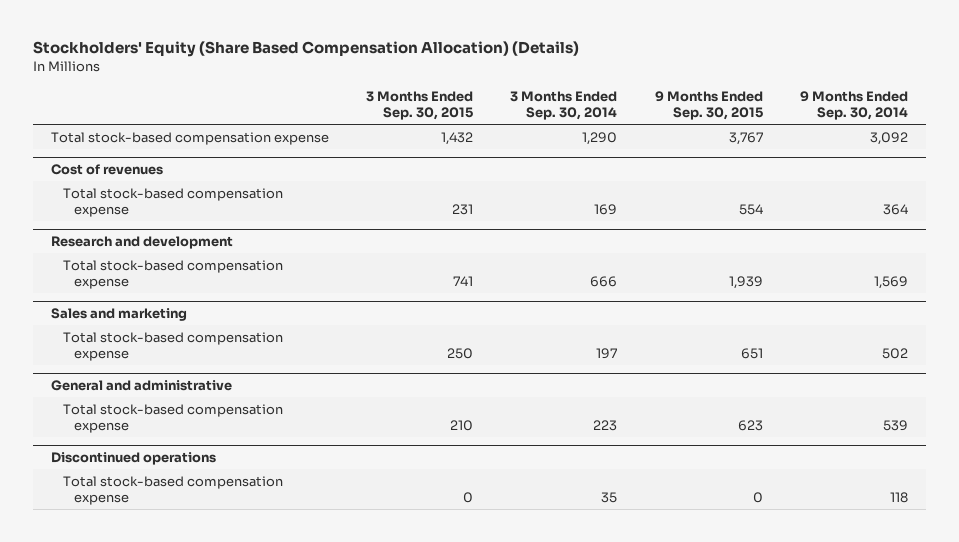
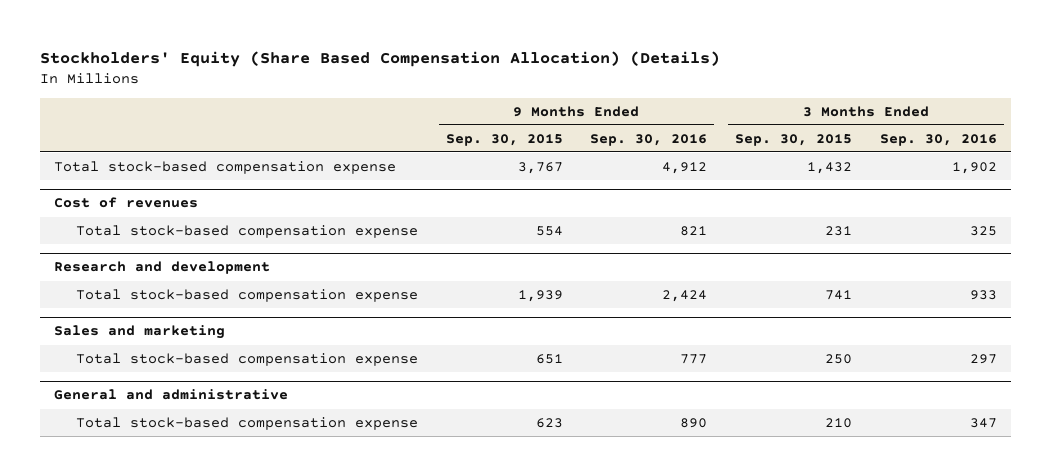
- | 3 Months Ended Sep. 30, 2015 | 3 Months Ended Sep. 30, 2014 | 9 Months Ended Sep. 30, 2015 | 9 Months Ended Sep. 30, 2014
+ | 9 Months Ended Sep. 30, 2015 | 9 Months Ended Sep. 30, 2016 | 3 Months Ended Sep. 30, 2015 | 3 Months Ended Sep. 30, 2016
- Discontinued operations
- Total stock-based compensation expense | 0 | 35 | 0 | 118

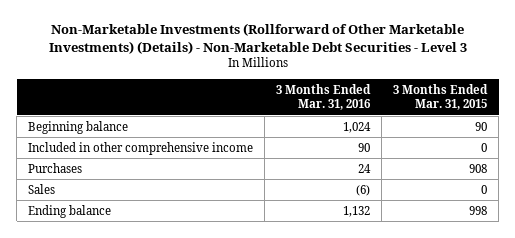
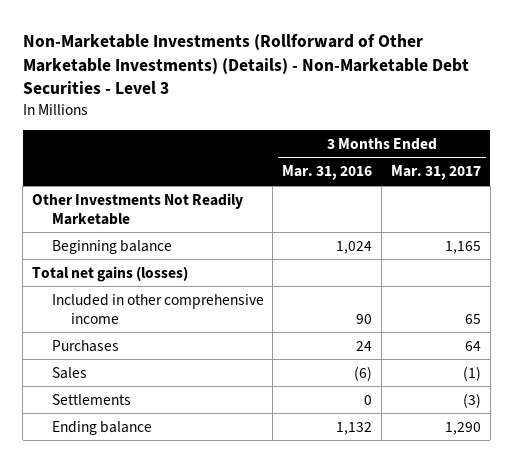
- | 3 Months Ended Mar. 31, 2016 | 3 Months Ended Mar. 31, 2015
+ | 3 Months Ended Mar. 31, 2016 | 3 Months Ended Mar. 31, 2017
+ Other Investments Not Readily Marketable
+ Total net gains (losses)
+ Settlements | 0 | (3)

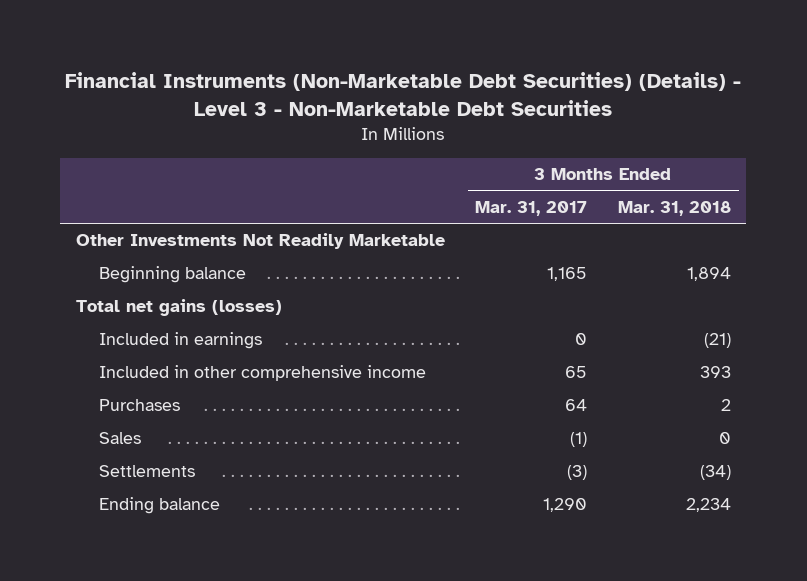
- Non-Marketable Investments (Rollforward of Other Marketable Investments) (Details) - Non-Marketable Debt Securities - Level 3
+ Financial Instruments (Non-Marketable Debt Securities) (Details) - Level 3 - Non-Marketable Debt Securities
- | 3 Months Ended Mar. 31, 2016 | 3 Months Ended Mar. 31, 2017
+ | 3 Months Ended Mar. 31, 2017 | 3 Months Ended Mar. 31, 2018
+ Included in earnings | 0 | (21)

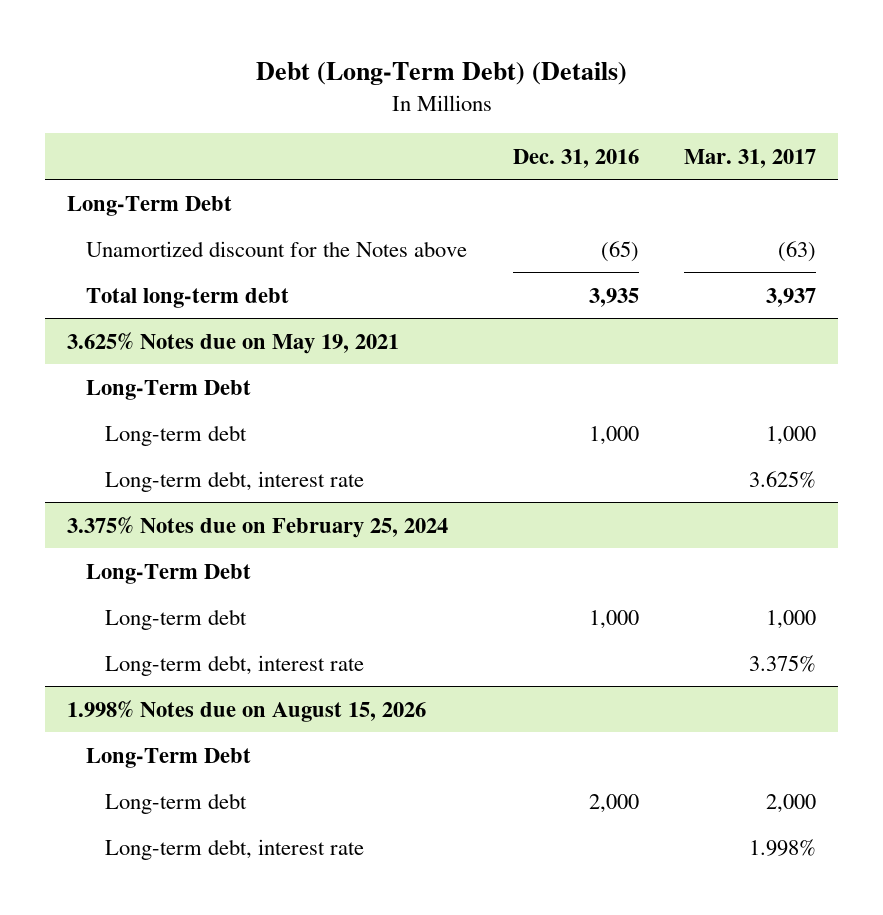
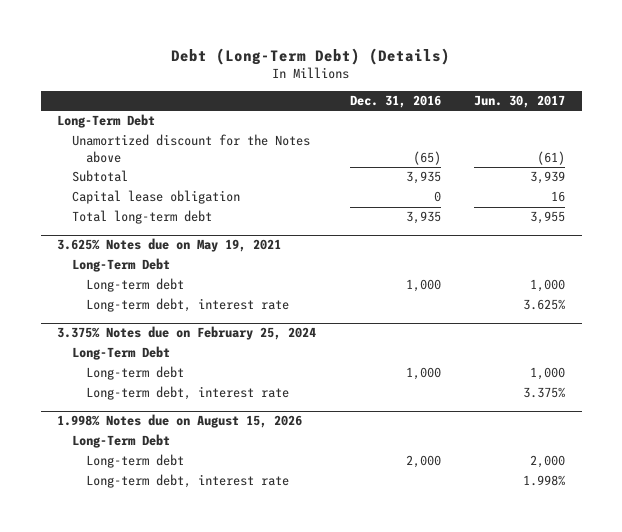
- | Dec. 31, 2016 | Mar. 31, 2017
+ | Dec. 31, 2016 | Jun. 30, 2017
+ Subtotal | 3,935 | 3,939
+ Capital lease obligation | 0 | 16

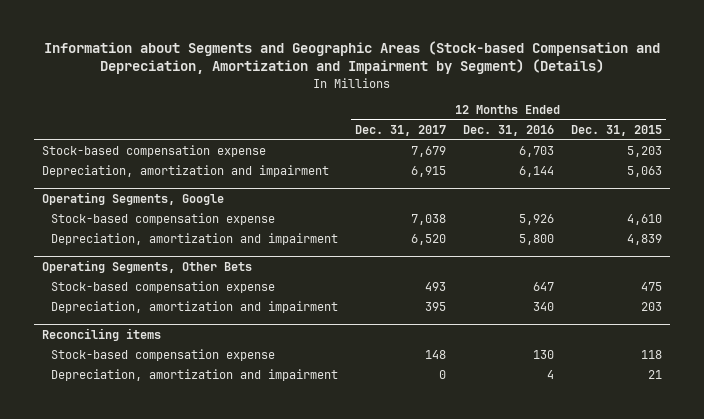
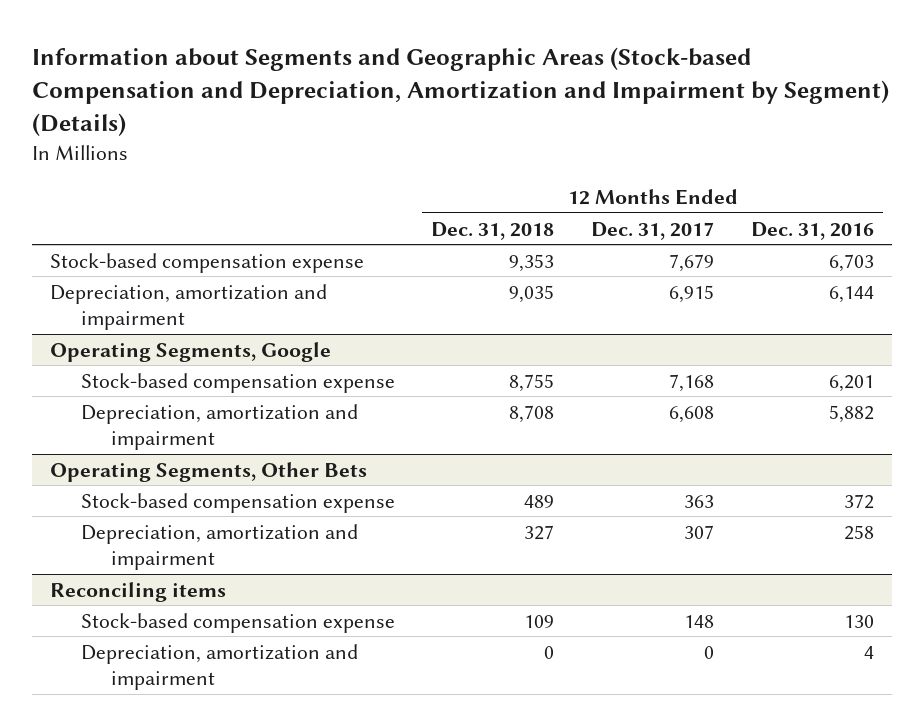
- | 12 Months Ended Dec. 31, 2017 | 12 Months Ended Dec. 31, 2016 | 12 Months Ended Dec. 31, 2015
+ | 12 Months Ended Dec. 31, 2018 | 12 Months Ended Dec. 31, 2017 | 12 Months Ended Dec. 31, 2016
@ Operating Segments, Google
- Stock-based compensation expense | 7,038 | 5,926 | 4,610
- Depreciation, amortization and impairment | 6,520 | 5,800 | 4,839
+ Stock-based compensation expense | 8,755 | 7,168 | 6,201
+ Depreciation, amortization and impairment | 8,708 | 6,608 | 5,882
@ Operating Segments, Other Bets
- Stock-based compensation expense | 493 | 647 | 475
- Depreciation, amortization and impairment | 395 | 340 | 203
+ Stock-based compensation expense | 489 | 363 | 372
+ Depreciation, amortization and impairment | 327 | 307 | 258

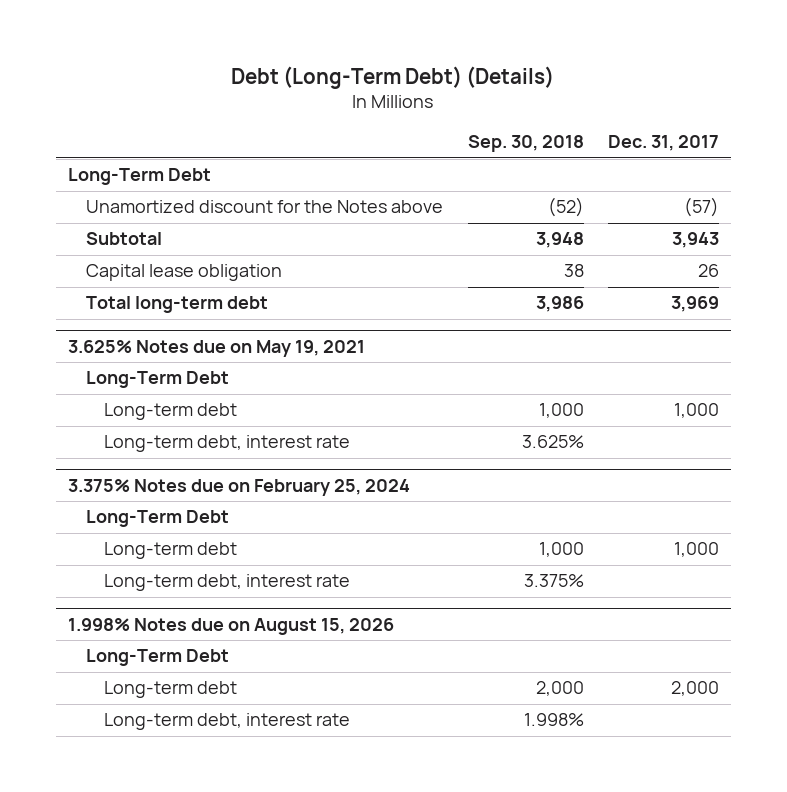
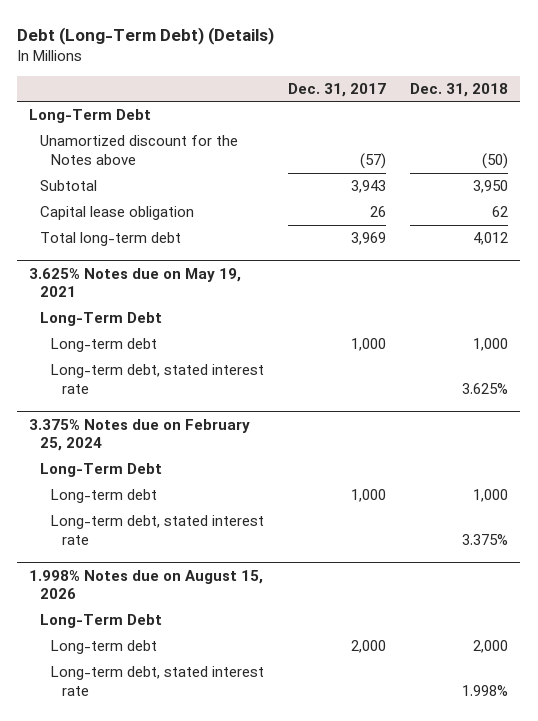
- | Sep. 30, 2018 | Dec. 31, 2017
+ | Dec. 31, 2017 | Dec. 31, 2018
@ 3.625% Notes due on May 19, 2021
- Long-term debt, interest rate | 3.625% |
+ Long-term debt, stated interest rate | | 3.625%
@ 3.375% Notes due on February 25, 2024
- Long-term debt, interest rate | 3.375% |
+ Long-term debt, stated interest rate | | 3.375%
@ 1.998% Notes due on August 15, 2026
- Long-term debt, interest rate | 1.998% |
+ Long-term debt, stated interest rate | | 1.998%

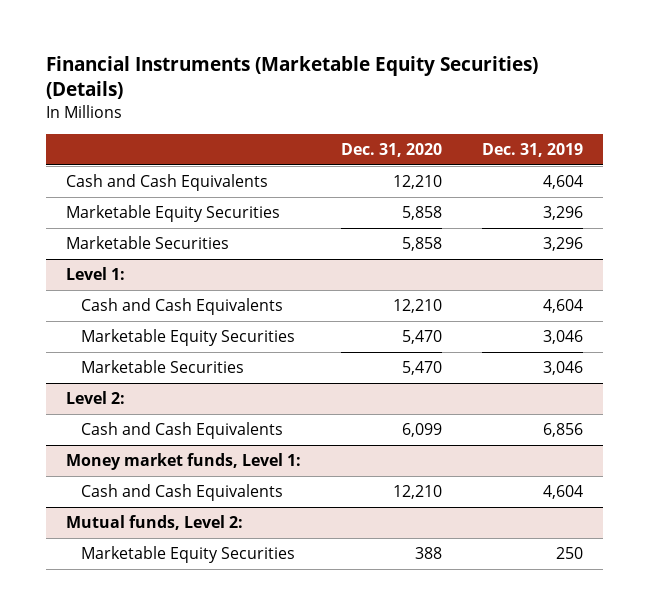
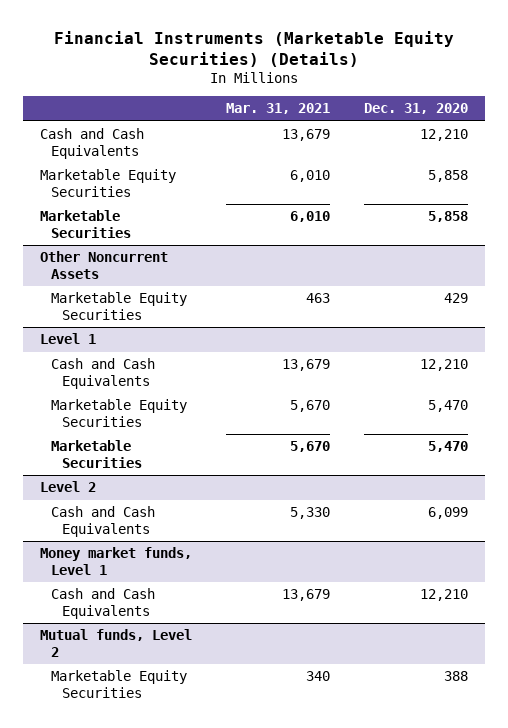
- | Dec. 31, 2020 | Dec. 31, 2019
+ | Mar. 31, 2021 | Dec. 31, 2020
- Level 1:
+ Other Noncurrent Assets
+ Marketable Equity Securities | 463 | 429
+ Level 1
- Level 2:
+ Level 2
- Money market funds, Level 1:
+ Money market funds, Level 1
- Mutual funds, Level 2:
+ Mutual funds, Level 2

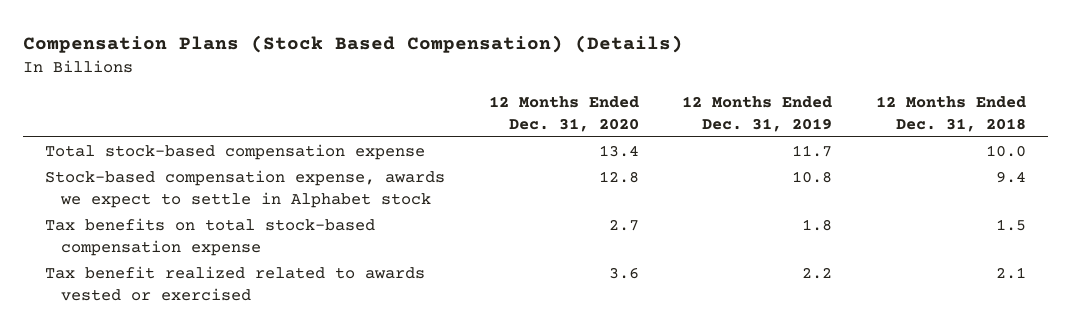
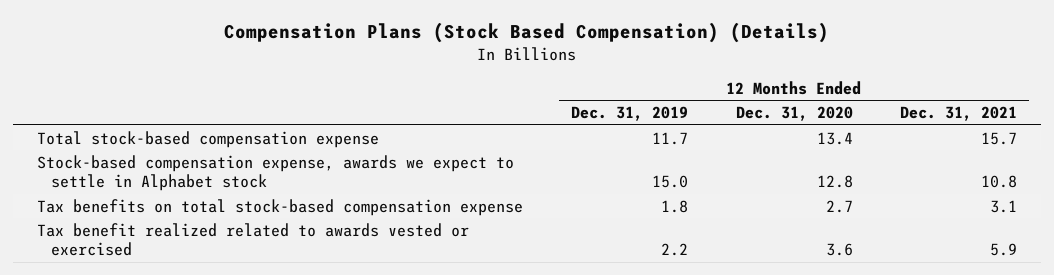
- | 12 Months Ended Dec. 31, 2020 | 12 Months Ended Dec. 31, 2019 | 12 Months Ended Dec. 31, 2018
+ | 12 Months Ended Dec. 31, 2019 | 12 Months Ended Dec. 31, 2020 | 12 Months Ended Dec. 31, 2021
- Stock-based compensation expense, awards we expect to settle in Alphabet stock | 12.8 | 10.8 | 9.4
+ Stock-based compensation expense, awards we expect to settle in Alphabet stock | 15.0 | 12.8 | 10.8

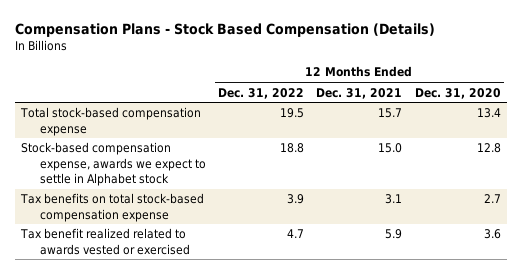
- Compensation Plans (Stock Based Compensation) (Details)
+ Compensation Plans - Stock Based Compensation (Details)
- | 12 Months Ended Dec. 31, 2019 | 12 Months Ended Dec. 31, 2020 | 12 Months Ended Dec. 31, 2021
+ | 12 Months Ended Dec. 31, 2022 | 12 Months Ended Dec. 31, 2021 | 12 Months Ended Dec. 31, 2020
- Stock-based compensation expense, awards we expect to settle in Alphabet stock | 15.0 | 12.8 | 10.8
+ Stock-based compensation expense, awards we expect to settle in Alphabet stock | 18.8 | 15.0 | 12.8

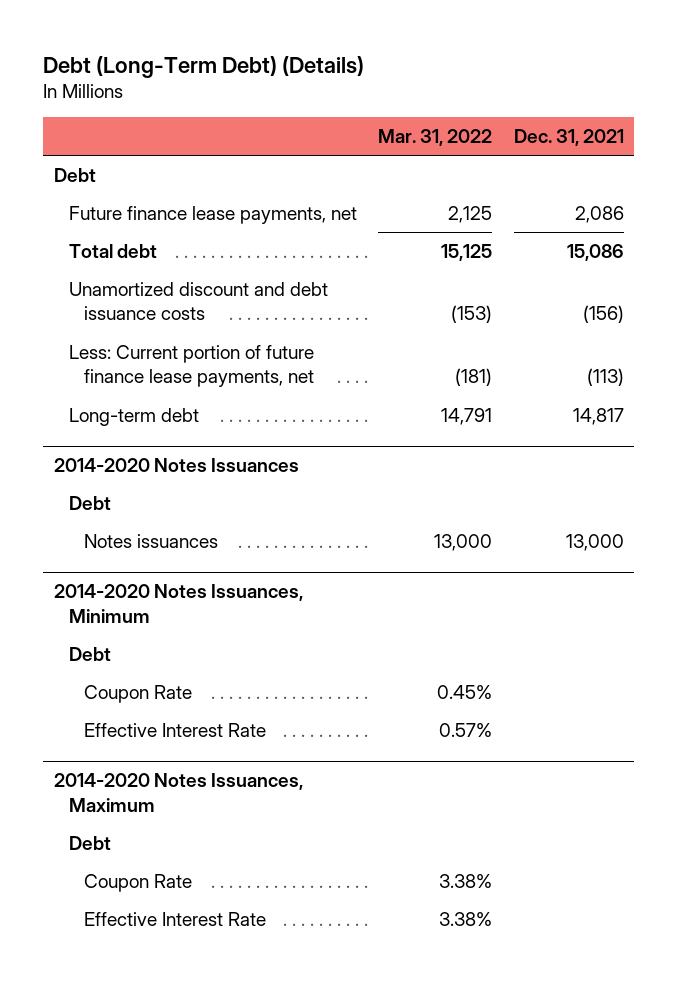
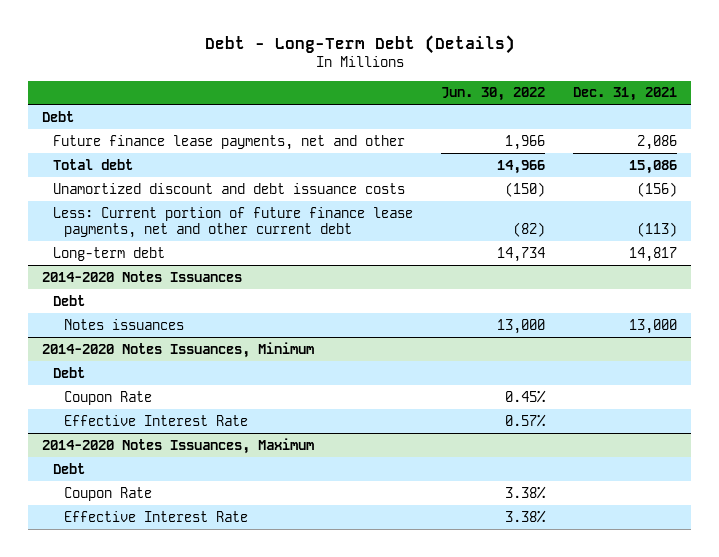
- Debt (Long-Term Debt) (Details)
+ Debt - Long-Term Debt (Details)
- | Mar. 31, 2022 | Dec. 31, 2021
+ | Jun. 30, 2022 | Dec. 31, 2021
- Future finance lease payments, net | 2,125 | 2,086
+ Future finance lease payments, net and other | 1,966 | 2,086
- Less: Current portion of future finance lease payments, net | (181) | (113)
+ Less: Current portion of future finance lease payments, net and other current debt | (82) | (113)

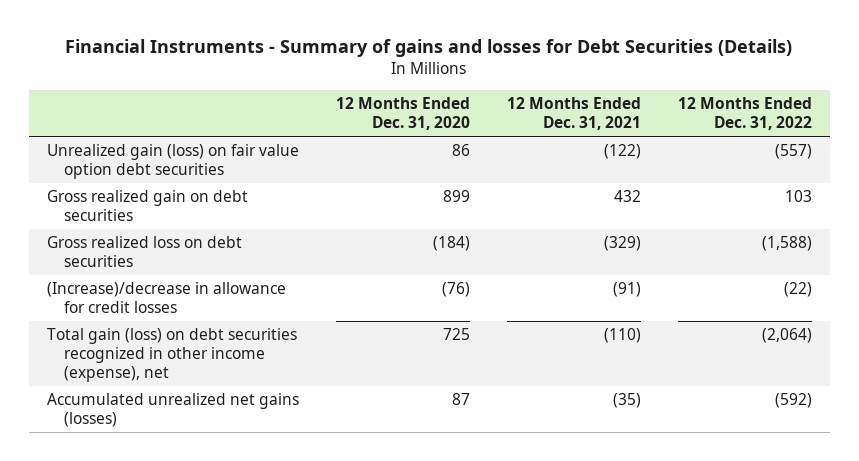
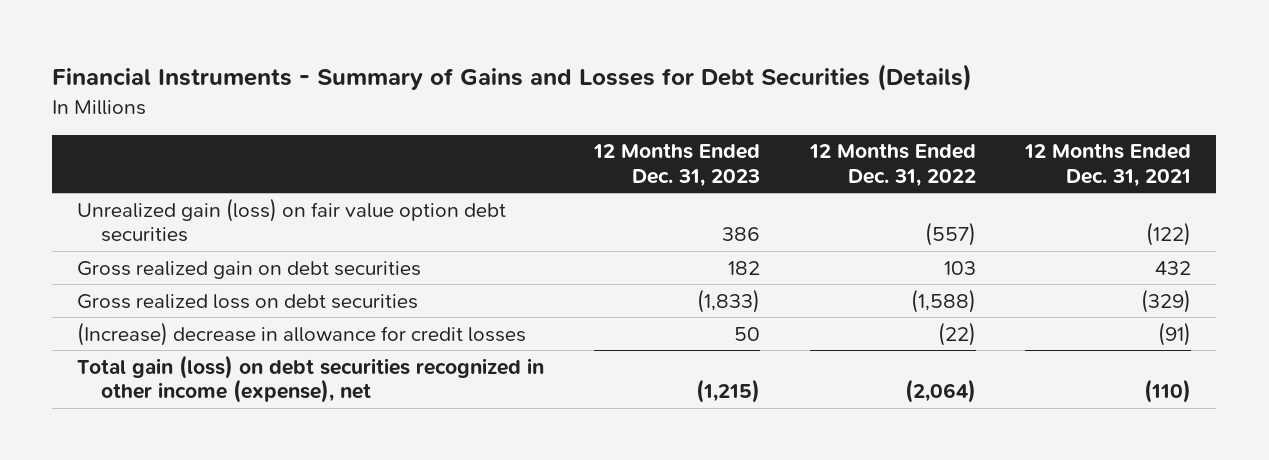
- Financial Instruments - Summary of gains and losses for Debt Securities (Details)
+ Financial Instruments - Summary of Gains and Losses for Debt Securities (Details)
- | 12 Months Ended Dec. 31, 2020 | 12 Months Ended Dec. 31, 2021 | 12 Months Ended Dec. 31, 2022
+ | 12 Months Ended Dec. 31, 2023 | 12 Months Ended Dec. 31, 2022 | 12 Months Ended Dec. 31, 2021
- (Increase)/decrease in allowance for credit losses | (76) | (91) | (22)
+ (Increase) decrease in allowance for credit losses | 50 | (22) | (91)
- Accumulated unrealized net gains (losses) | 87 | (35) | (592)

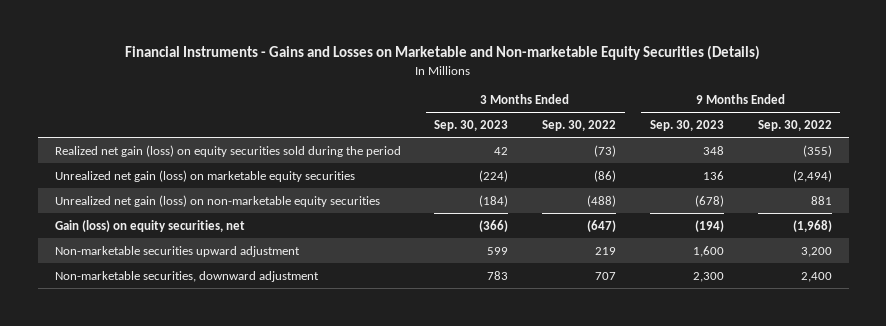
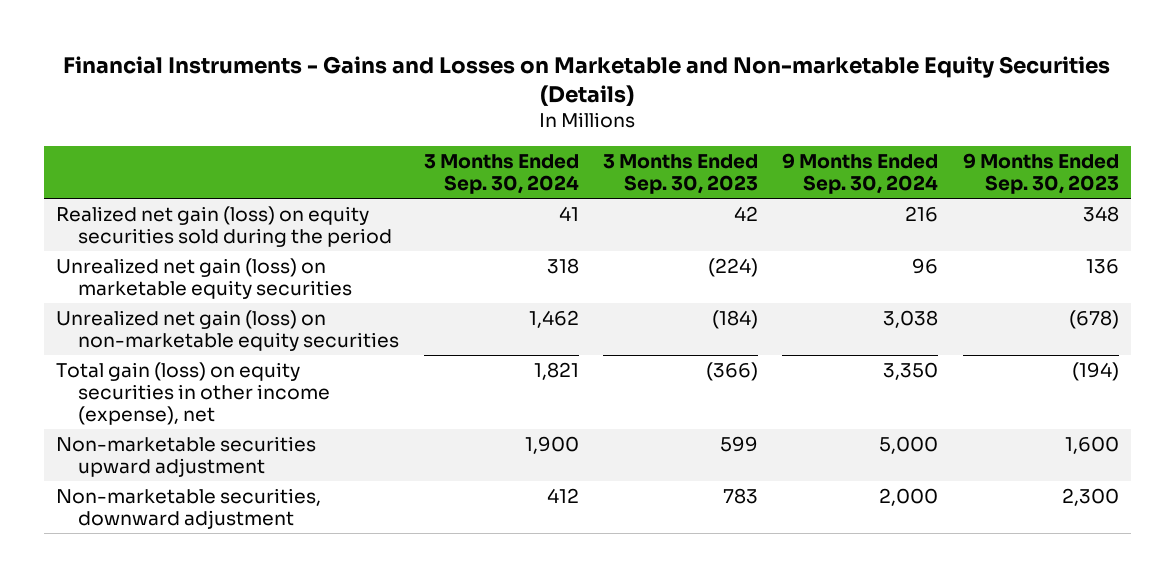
- | 3 Months Ended Sep. 30, 2023 | 3 Months Ended Sep. 30, 2022 | 9 Months Ended Sep. 30, 2023 | 9 Months Ended Sep. 30, 2022
+ | 3 Months Ended Sep. 30, 2024 | 3 Months Ended Sep. 30, 2023 | 9 Months Ended Sep. 30, 2024 | 9 Months Ended Sep. 30, 2023
- Gain (loss) on equity securities, net | (366) | (647) | (194) | (1,968)
+ Total gain (loss) on equity securities in other income (expense), net | 1,821 | (366) | 3,350 | (194)

